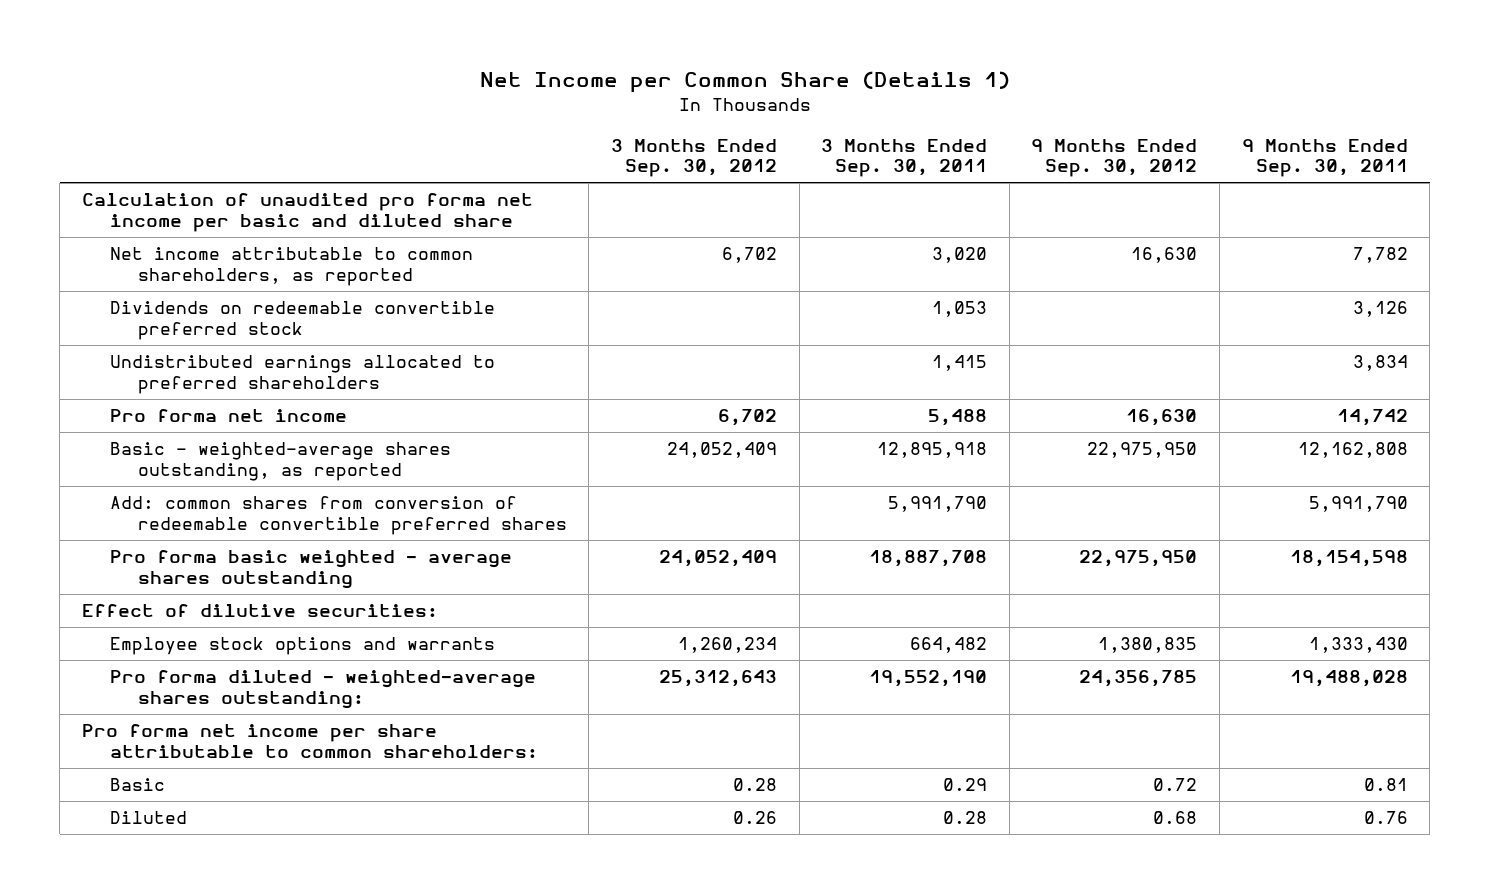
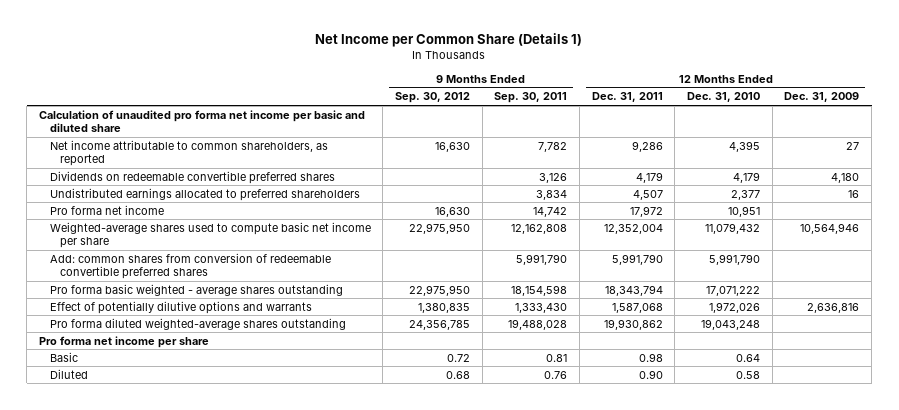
- | 3 Months Ended Sep. 30, 2012 | 3 Months Ended Sep. 30, 2011 | 9 Months Ended Sep. 30, 2012 | 9 Months Ended Sep. 30, 2011
+ | 9 Months Ended Sep. 30, 2012 | 9 Months Ended Sep. 30, 2011 | 12 Months Ended Dec. 31, 2011 | 12 Months Ended Dec. 31, 2010 | 12 Months Ended Dec. 31, 2009
- Dividends on redeemable convertible preferred stock | | 1,053 | | 3,126
+ Dividends on redeemable convertible preferred shares | | 3,126 | 4,179 | 4,179 | 4,180
- Basic - weighted-average shares outstanding, as reported | 24,052,409 | 12,895,918 | 22,975,950 | 12,162,808
+ Weighted-average shares used to compute basic net income per share | 22,975,950 | 12,162,808 | 12,352,004 | 11,079,432 | 10,564,946
- Effect of dilutive securities:
- Employee stock options and warrants | 1,260,234 | 664,482 | 1,380,835 | 1,333,430
- Pro forma diluted - weighted-average shares outstanding: | 25,312,643 | 19,552,190 | 24,356,785 | 19,488,028
- Pro forma net income per share attributable to common shareholders:
+ Effect of potentially dilutive options and warrants | 1,380,835 | 1,333,430 | 1,587,068 | 1,972,026 | 2,636,816
+ Pro forma diluted weighted-average shares outstanding | 24,356,785 | 19,488,028 | 19,930,862 | 19,043,248 |
+ Pro forma net income per share

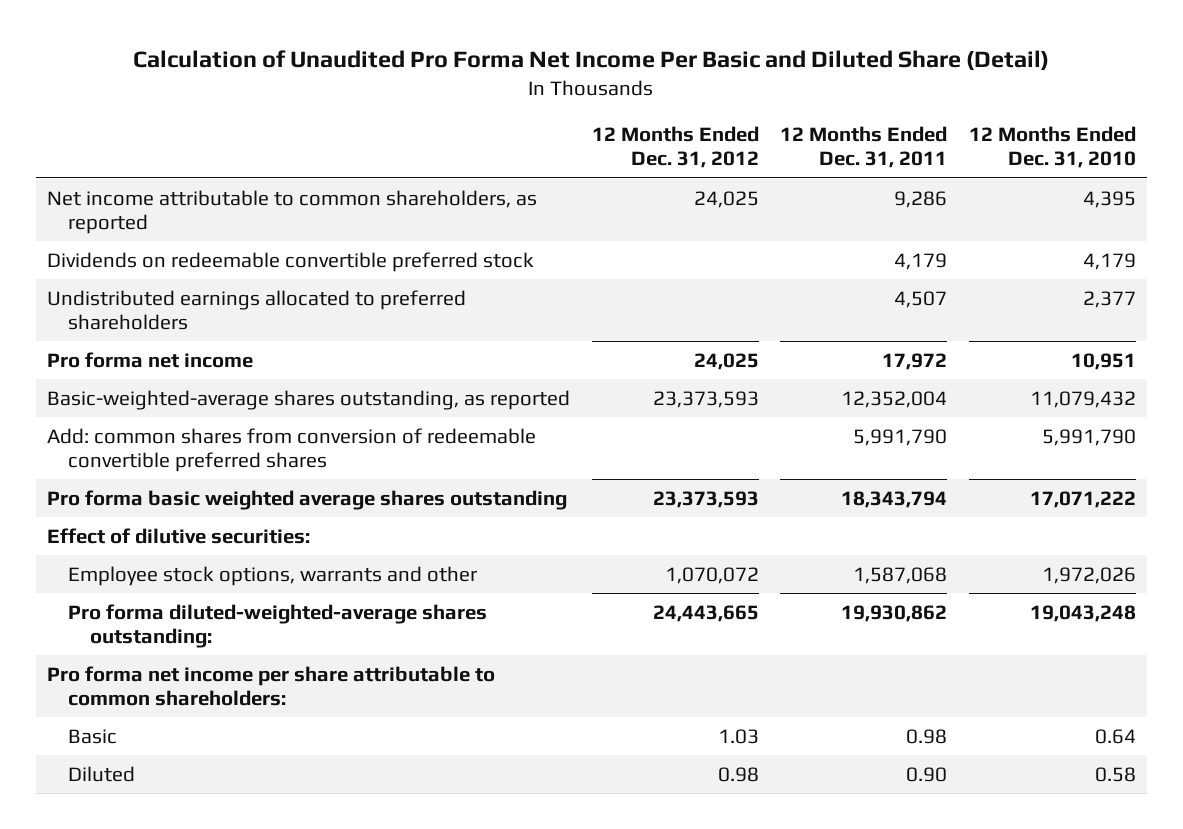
- Net Income per Common Share (Details 1)
+ Calculation of Unaudited Pro Forma Net Income Per Basic and Diluted Share (Detail)
- | 9 Months Ended Sep. 30, 2012 | 9 Months Ended Sep. 30, 2011 | 12 Months Ended Dec. 31, 2011 | 12 Months Ended Dec. 31, 2010 | 12 Months Ended Dec. 31, 2009
+ | 12 Months Ended Dec. 31, 2012 | 12 Months Ended Dec. 31, 2011 | 12 Months Ended Dec. 31, 2010
- Calculation of unaudited pro forma net income per basic and diluted share
- Dividends on redeemable convertible preferred shares | | 3,126 | 4,179 | 4,179 | 4,180
+ Dividends on redeemable convertible preferred stock | | 4,179 | 4,179
- Weighted-average shares used to compute basic net income per share | 22,975,950 | 12,162,808 | 12,352,004 | 11,079,432 | 10,564,946
+ Basic-weighted-average shares outstanding, as reported | 23,373,593 | 12,352,004 | 11,079,432
- Pro forma basic weighted - average shares outstanding | 22,975,950 | 18,154,598 | 18,343,794 | 17,071,222 |
- Effect of potentially dilutive options and warrants | 1,380,835 | 1,333,430 | 1,587,068 | 1,972,026 | 2,636,816
- Pro forma diluted weighted-average shares outstanding | 24,356,785 | 19,488,028 | 19,930,862 | 19,043,248 |
- Pro forma net income per share
+ Pro forma basic weighted average shares outstanding | 23,373,593 | 18,343,794 | 17,071,222
+ Effect of dilutive securities:
+ Employee stock options, warrants and other | 1,070,072 | 1,587,068 | 1,972,026
+ Pro forma diluted-weighted-average shares outstanding: | 24,443,665 | 19,930,862 | 19,043,248
+ Pro forma net income per share attributable to common shareholders:

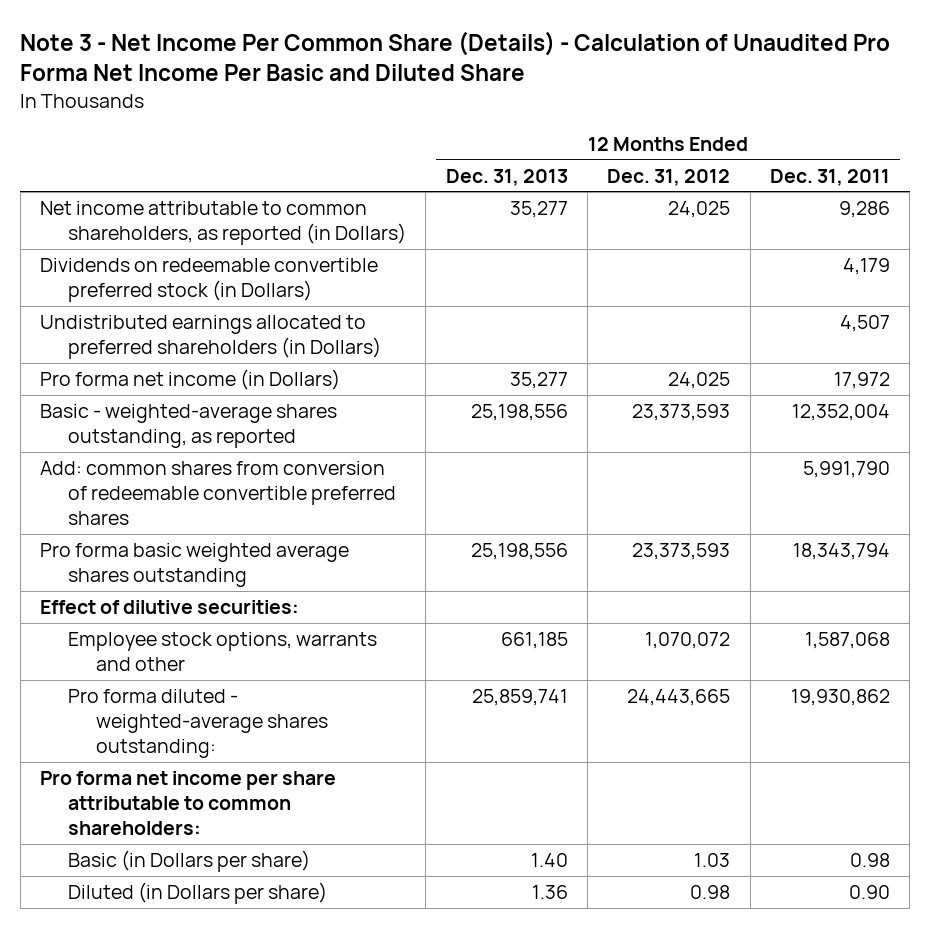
- Calculation of Unaudited Pro Forma Net Income Per Basic and Diluted Share (Detail)
+ Note 3 - Net Income Per Common Share (Details) - Calculation of Unaudited Pro Forma Net Income Per Basic and Diluted Share
- | 12 Months Ended Dec. 31, 2012 | 12 Months Ended Dec. 31, 2011 | 12 Months Ended Dec. 31, 2010
+ | 12 Months Ended Dec. 31, 2013 | 12 Months Ended Dec. 31, 2012 | 12 Months Ended Dec. 31, 2011
- Net income attributable to common shareholders, as reported | 24,025 | 9,286 | 4,395
- Dividends on redeemable convertible preferred stock | | 4,179 | 4,179
- Undistributed earnings allocated to preferred shareholders | | 4,507 | 2,377
- Pro forma net income | 24,025 | 17,972 | 10,951
- Basic-weighted-average shares outstanding, as reported | 23,373,593 | 12,352,004 | 11,079,432
+ Net income attributable to common shareholders, as reported (in Dollars) | 35,277 | 24,025 | 9,286
+ Dividends on redeemable convertible preferred stock (in Dollars) | | | 4,179
+ Undistributed earnings allocated to preferred shareholders (in Dollars) | | | 4,507
+ Pro forma net income (in Dollars) | 35,277 | 24,025 | 17,972
+ Basic - weighted-average shares outstanding, as reported | 25,198,556 | 23,373,593 | 12,352,004
- Pro forma diluted-weighted-average shares outstanding: | 24,443,665 | 19,930,862 | 19,043,248
+ Pro forma diluted - weighted-average shares outstanding: | 25,859,741 | 24,443,665 | 19,930,862
- Basic | 1.03 | 0.98 | 0.64
- Diluted | 0.98 | 0.90 | 0.58
+ Basic (in Dollars per share) | 1.40 | 1.03 | 0.98
+ Diluted (in Dollars per share) | 1.36 | 0.98 | 0.90

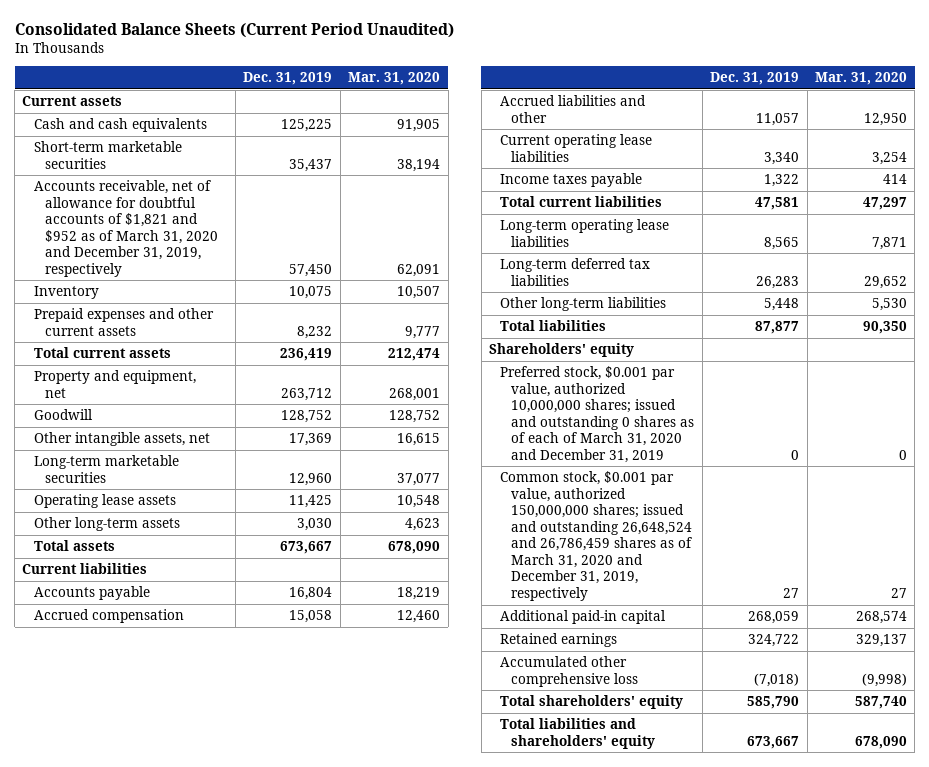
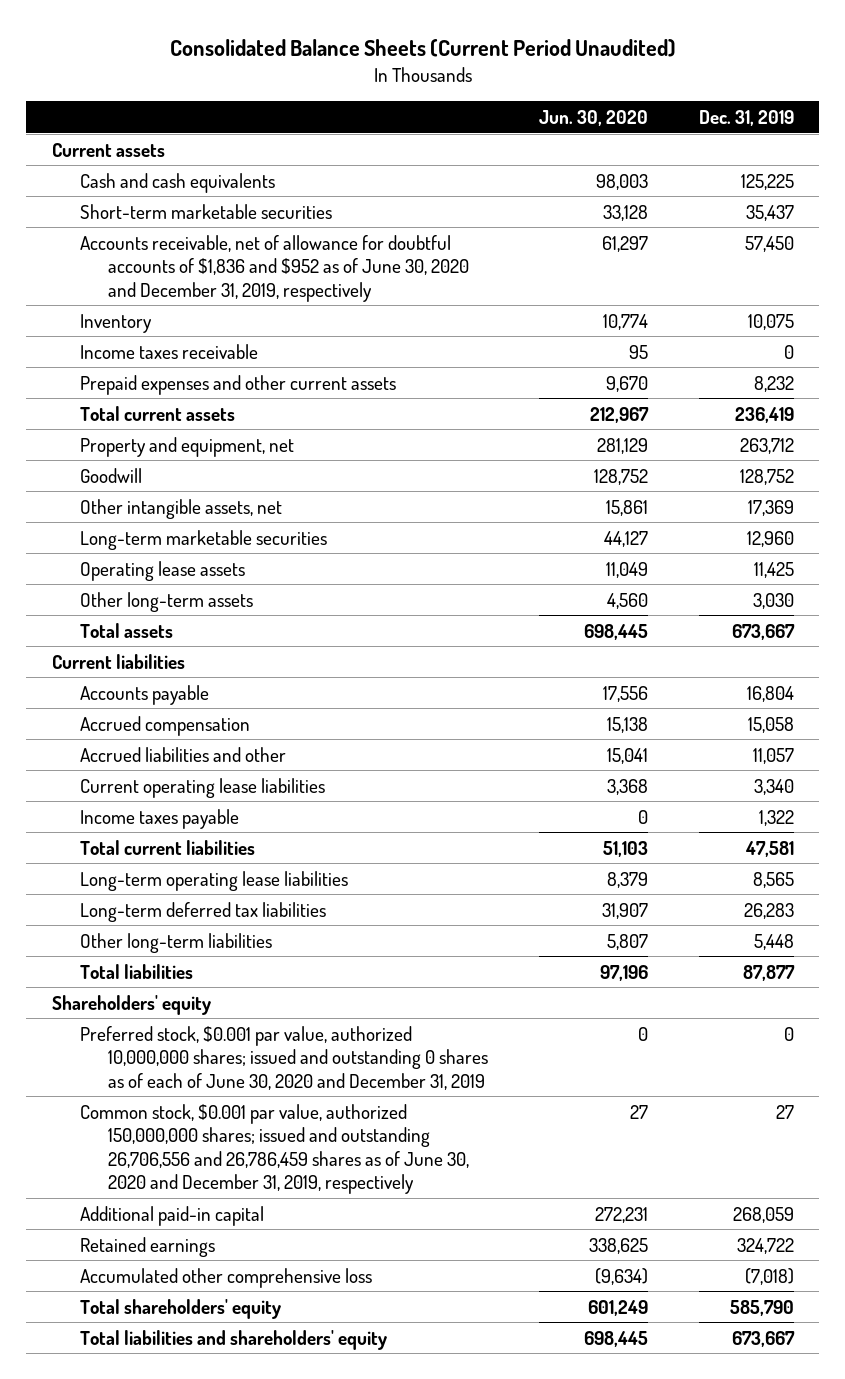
- | Dec. 31, 2019 | Mar. 31, 2020
+ | Jun. 30, 2020 | Dec. 31, 2019
- Accounts receivable, net of allowance for doubtful accounts of $1,821 and $952 as of March 31, 2020 and December 31, 2019, respectively | 57,450 | 62,091
+ Accounts receivable, net of allowance for doubtful accounts of $1,836 and $952 as of June 30, 2020 and December 31, 2019, respectively | 61,297 | 57,450
+ Income taxes receivable | 95 | 0
- Preferred stock, $0.001 par value, authorized 10,000,000 shares; issued and outstanding 0 shares as of each of March 31, 2020 and December 31, 2019 | 0 | 0
- Common stock, $0.001 par value, authorized 150,000,000 shares; issued and outstanding 26,648,524 and 26,786,459 shares as of March 31, 2020 and December 31, 2019, respectively | 27 | 27
+ Preferred stock, $0.001 par value, authorized 10,000,000 shares; issued and outstanding 0 shares as of each of June 30, 2020 and December 31, 2019 | 0 | 0
+ Common stock, $0.001 par value, authorized 150,000,000 shares; issued and outstanding 26,706,556 and 26,786,459 shares as of June 30, 2020 and December 31, 2019, respectively | 27 | 27

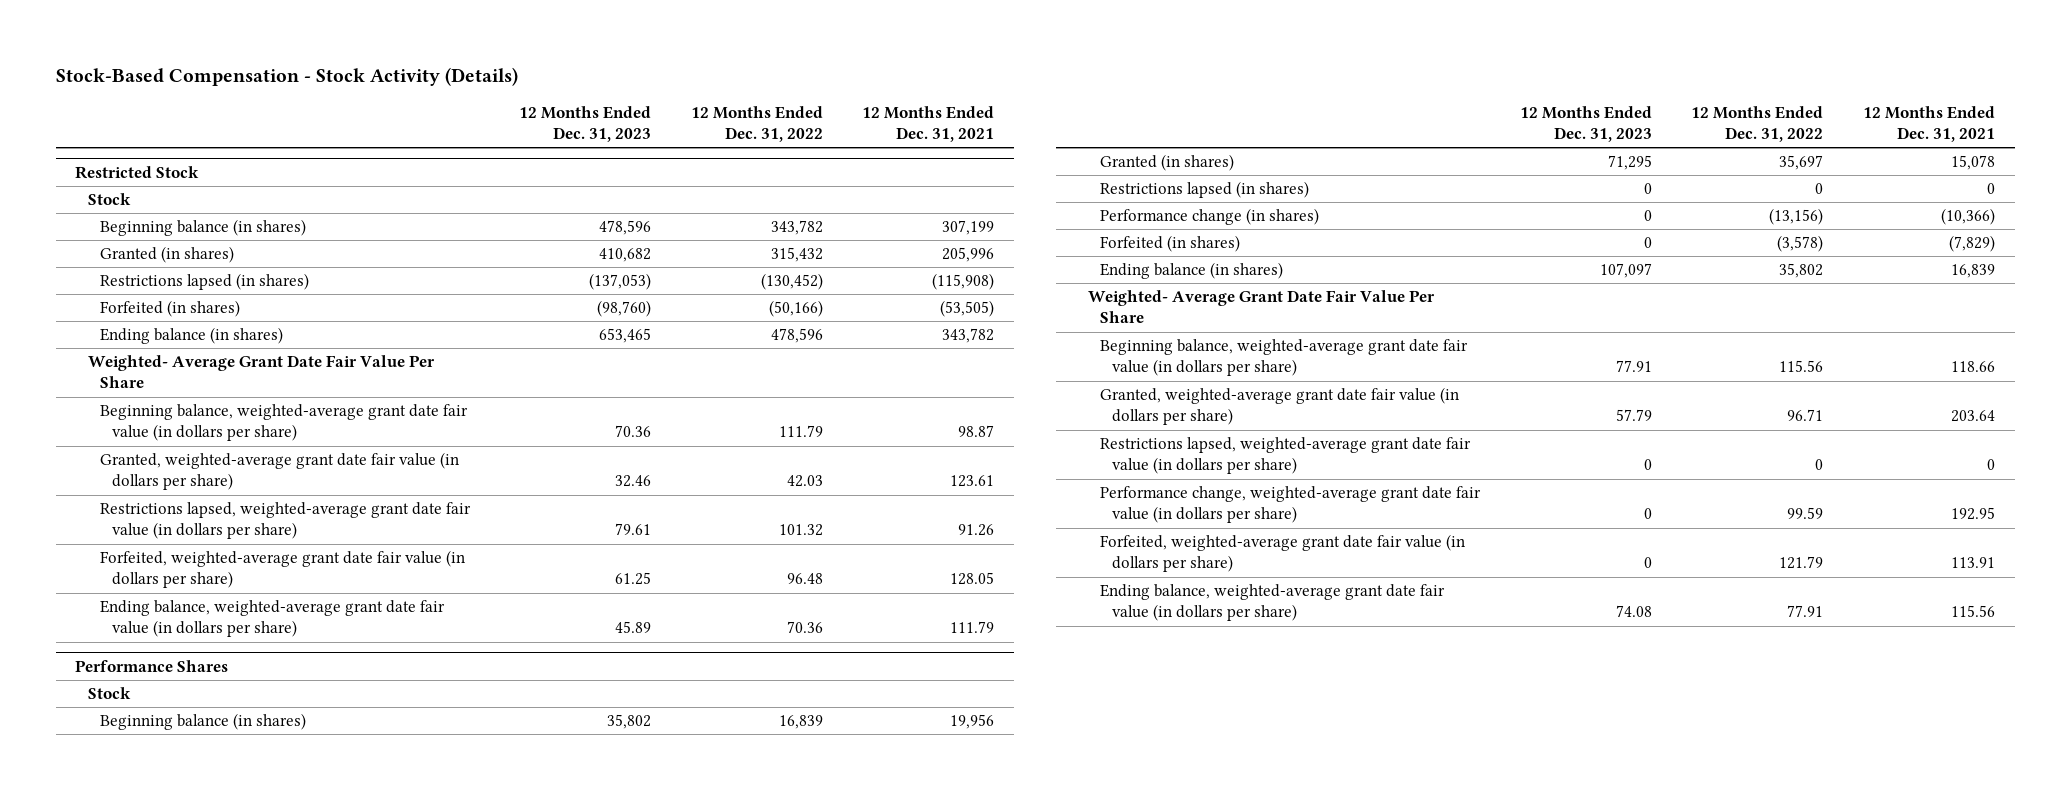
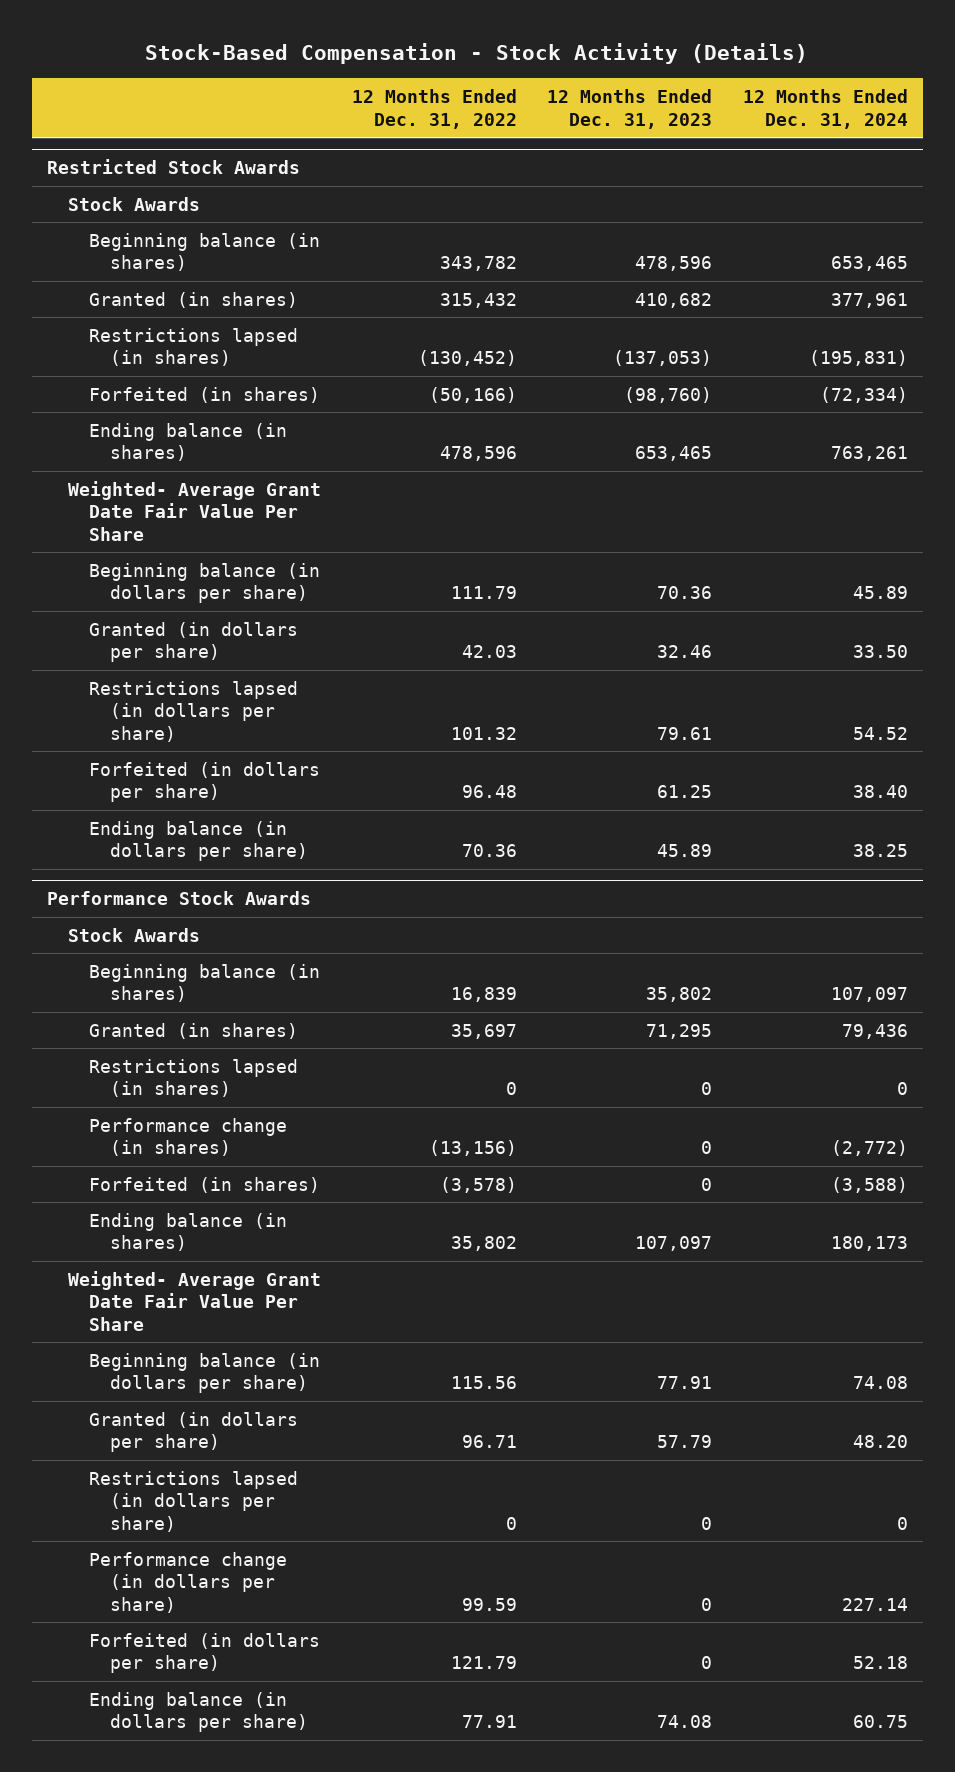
- | 12 Months Ended Dec. 31, 2023 | 12 Months Ended Dec. 31, 2022 | 12 Months Ended Dec. 31, 2021
+ | 12 Months Ended Dec. 31, 2022 | 12 Months Ended Dec. 31, 2023 | 12 Months Ended Dec. 31, 2024
- Restricted Stock
- Stock
+ Restricted Stock Awards
+ Stock Awards
- Beginning balance, weighted-average grant date fair value (in dollars per share) | 70.36 | 111.79 | 98.87
- Granted, weighted-average grant date fair value (in dollars per share) | 32.46 | 42.03 | 123.61
- Restrictions lapsed, weighted-average grant date fair value (in dollars per share) | 79.61 | 101.32 | 91.26
- Forfeited, weighted-average grant date fair value (in dollars per share) | 61.25 | 96.48 | 128.05
- Ending balance, weighted-average grant date fair value (in dollars per share) | 45.89 | 70.36 | 111.79
- Performance Shares
- Stock
+ Beginning balance (in dollars per share) | 111.79 | 70.36 | 45.89
+ Granted (in dollars per share) | 42.03 | 32.46 | 33.50
+ Restrictions lapsed (in dollars per share) | 101.32 | 79.61 | 54.52
+ Forfeited (in dollars per share) | 96.48 | 61.25 | 38.40
+ Ending balance (in dollars per share) | 70.36 | 45.89 | 38.25
+ Performance Stock Awards
+ Stock Awards
- Beginning balance, weighted-average grant date fair value (in dollars per share) | 77.91 | 115.56 | 118.66
- Granted, weighted-average grant date fair value (in dollars per share) | 57.79 | 96.71 | 203.64
- Restrictions lapsed, weighted-average grant date fair value (in dollars per share) | 0 | 0 | 0
- Performance change, weighted-average grant date fair value (in dollars per share) | 0 | 99.59 | 192.95
- Forfeited, weighted-average grant date fair value (in dollars per share) | 0 | 121.79 | 113.91
- Ending balance, weighted-average grant date fair value (in dollars per share) | 74.08 | 77.91 | 115.56
+ Beginning balance (in dollars per share) | 115.56 | 77.91 | 74.08
+ Granted (in dollars per share) | 96.71 | 57.79 | 48.20
+ Restrictions lapsed (in dollars per share) | 0 | 0 | 0
+ Performance change (in dollars per share) | 99.59 | 0 | 227.14
+ Forfeited (in dollars per share) | 121.79 | 0 | 52.18
+ Ending balance (in dollars per share) | 77.91 | 74.08 | 60.75

